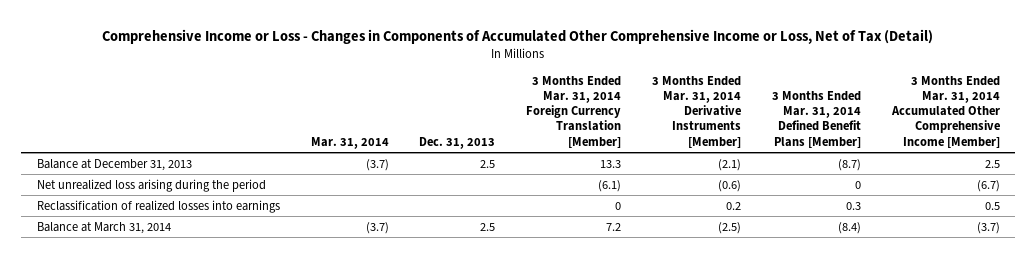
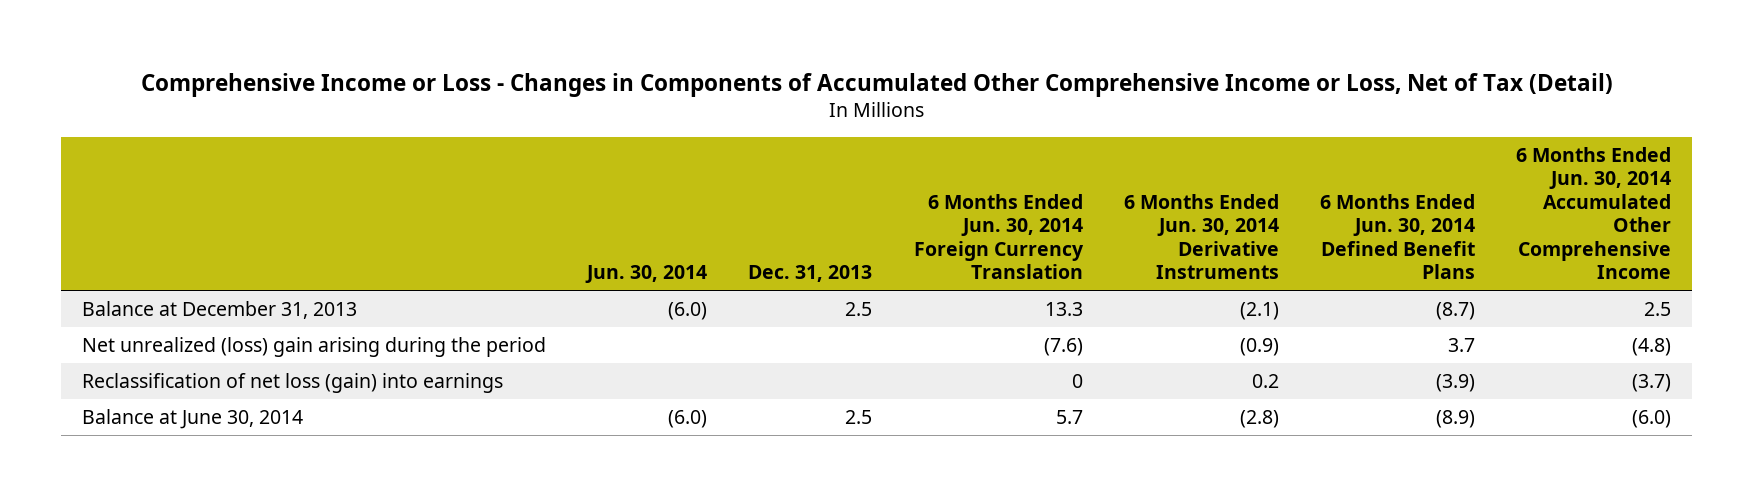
- | Mar. 31, 2014 | Dec. 31, 2013 | 3 Months Ended Mar. 31, 2014 Foreign Currency Translation [Member] | 3 Months Ended Mar. 31, 2014 Derivative Instruments [Member] | 3 Months Ended Mar. 31, 2014 Defined Benefit Plans [Member] | 3 Months Ended Mar. 31, 2014 Accumulated Other Comprehensive Income [Member]
+ | Jun. 30, 2014 | Dec. 31, 2013 | 6 Months Ended Jun. 30, 2014 Foreign Currency Translation | 6 Months Ended Jun. 30, 2014 Derivative Instruments | 6 Months Ended Jun. 30, 2014 Defined Benefit Plans | 6 Months Ended Jun. 30, 2014 Accumulated Other Comprehensive Income
- Net unrealized loss arising during the period | | | (6.1) | (0.6) | 0 | (6.7)
- Reclassification of realized losses into earnings | | | 0 | 0.2 | 0.3 | 0.5
- Balance at March 31, 2014 | (3.7) | 2.5 | 7.2 | (2.5) | (8.4) | (3.7)
+ Net unrealized (loss) gain arising during the period | | | (7.6) | (0.9) | 3.7 | (4.8)
+ Reclassification of net loss (gain) into earnings | | | 0 | 0.2 | (3.9) | (3.7)
+ Balance at June 30, 2014 | (6.0) | 2.5 | 5.7 | (2.8) | (8.9) | (6.0)

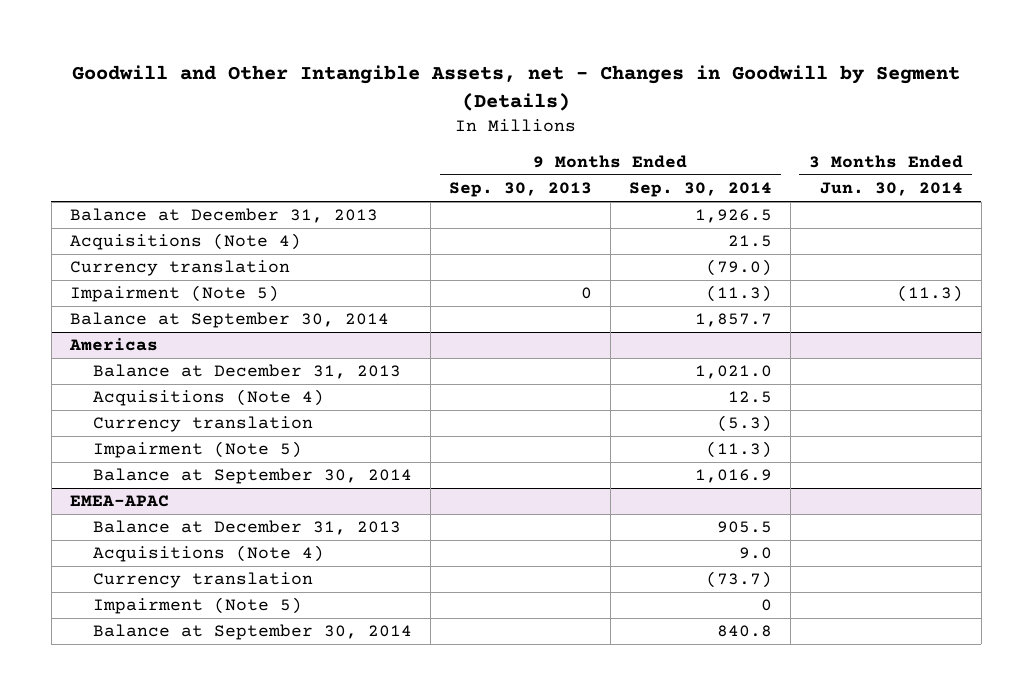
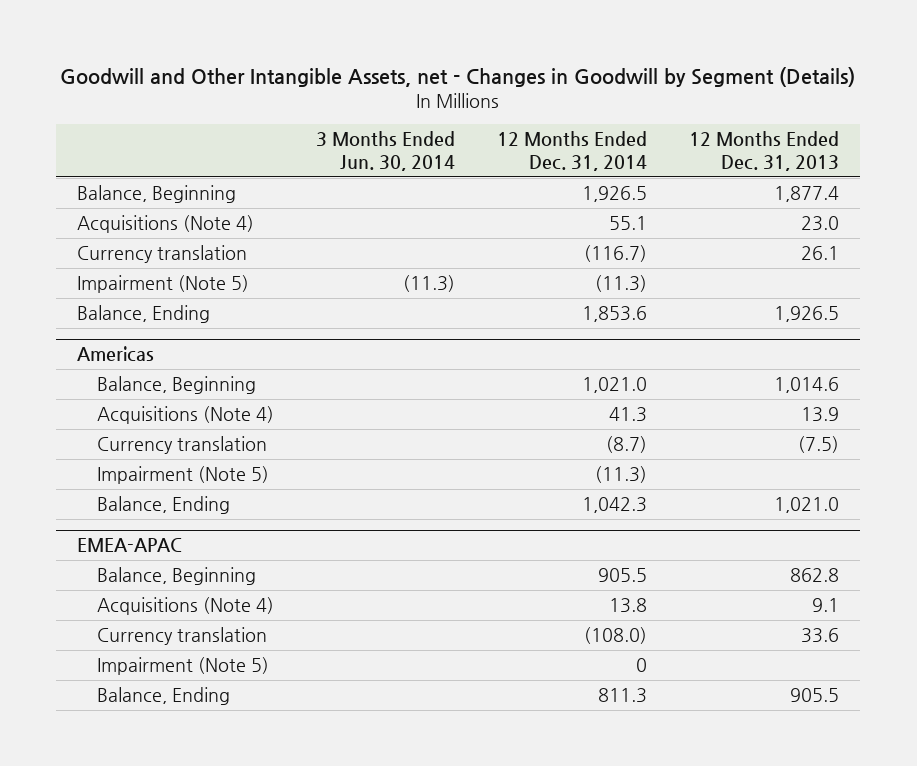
- | 9 Months Ended Sep. 30, 2013 | 9 Months Ended Sep. 30, 2014 | 3 Months Ended Jun. 30, 2014
+ | 3 Months Ended Jun. 30, 2014 | 12 Months Ended Dec. 31, 2014 | 12 Months Ended Dec. 31, 2013
- Balance at December 31, 2013 | | 1,926.5 |
+ Balance, Beginning | | 1,926.5 | 1,877.4
- Balance at September 30, 2014 | | 1,857.7 |
+ Balance, Ending | | 1,853.6 | 1,926.5
@ Americas
- Balance at December 31, 2013 | | 1,021.0 |
+ Balance, Beginning | | 1,021.0 | 1,014.6
- Balance at September 30, 2014 | | 1,016.9 |
+ Balance, Ending | | 1,042.3 | 1,021.0
@ EMEA-APAC
- Balance at December 31, 2013 | | 905.5 |
+ Balance, Beginning | | 905.5 | 862.8
- Balance at September 30, 2014 | | 840.8 |
+ Balance, Ending | | 811.3 | 905.5

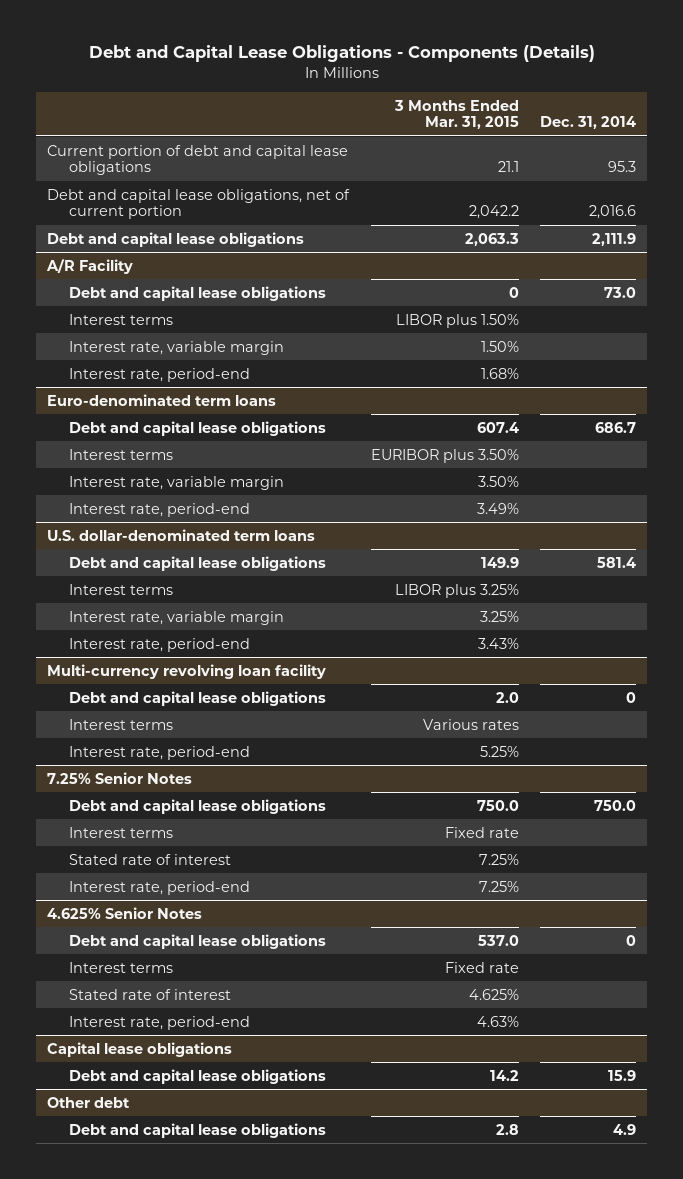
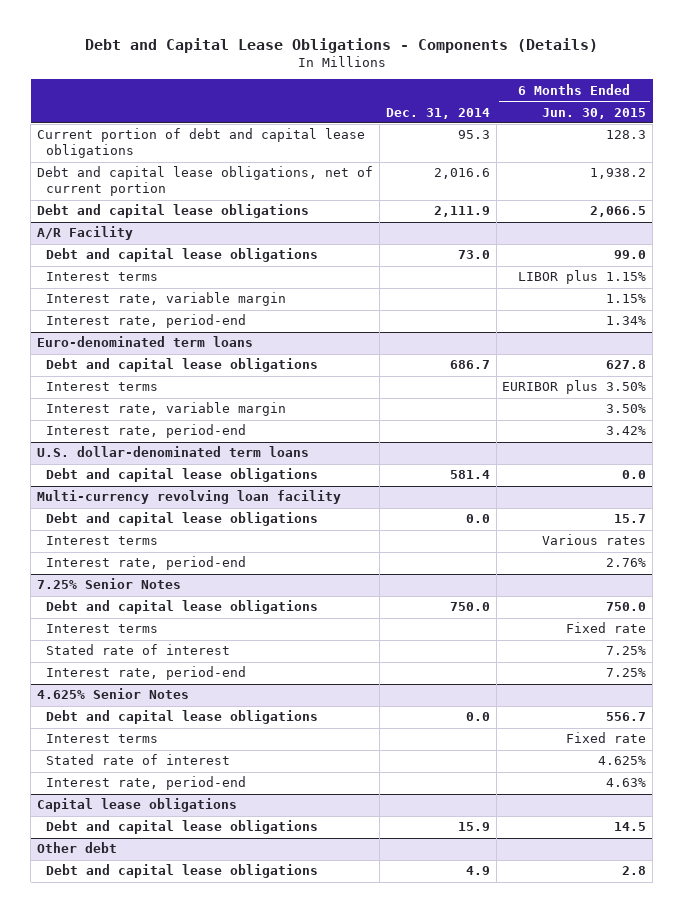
- | 3 Months Ended Mar. 31, 2015 | Dec. 31, 2014
+ | Dec. 31, 2014 | 6 Months Ended Jun. 30, 2015
@ U.S. dollar-denominated term loans
- Interest terms | LIBOR plus 3.25% |
- Interest rate, variable margin | 3.25% |
- Interest rate, period-end | 3.43% |
@ Multi-currency revolving loan facility
- Debt and capital lease obligations | 2.0 | 0
+ Debt and capital lease obligations | 0.0 | 15.7
@ 4.625% Senior Notes
- Debt and capital lease obligations | 537.0 | 0
+ Debt and capital lease obligations | 0.0 | 556.7

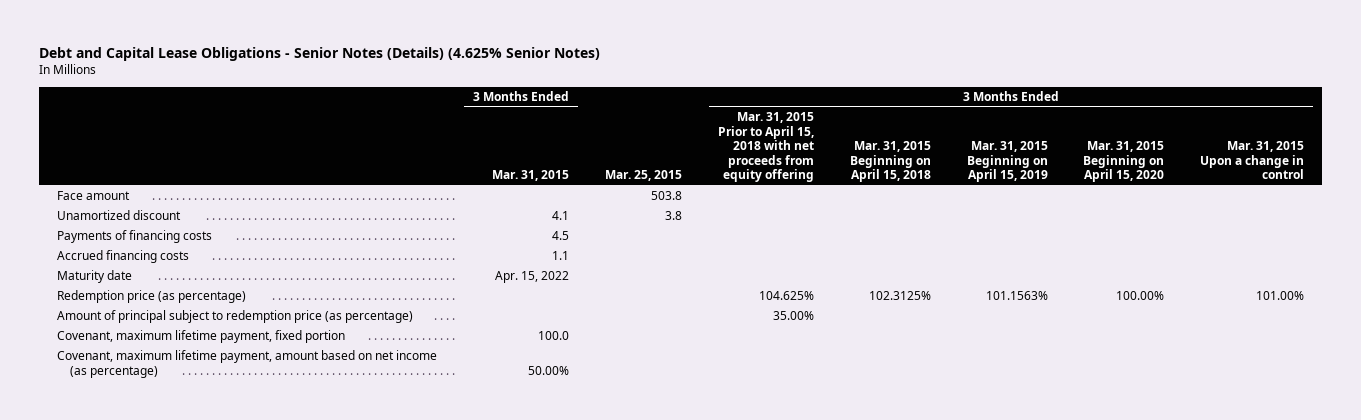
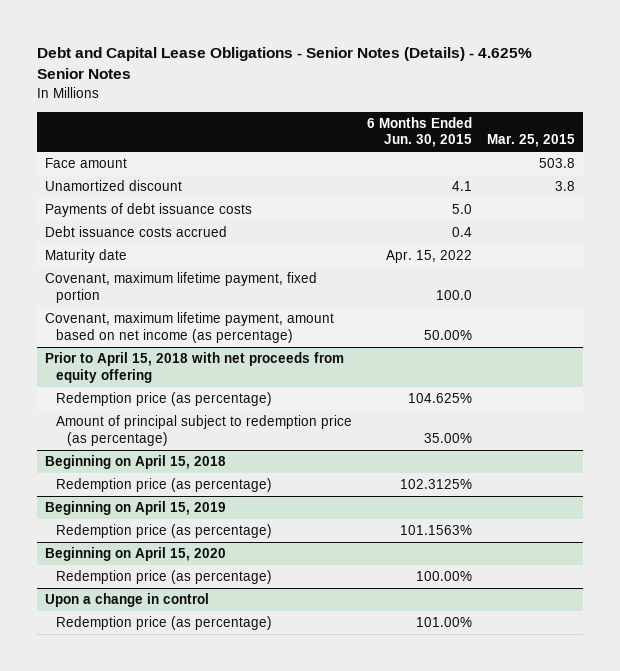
- Debt and Capital Lease Obligations - Senior Notes (Details) (4.625% Senior Notes)
+ Debt and Capital Lease Obligations - Senior Notes (Details) - 4.625% Senior Notes
- | 3 Months Ended Mar. 31, 2015 | Mar. 25, 2015 | 3 Months Ended Mar. 31, 2015 Prior to April 15, 2018 with net proceeds from equity offering | 3 Months Ended Mar. 31, 2015 Beginning on April 15, 2018 | 3 Months Ended Mar. 31, 2015 Beginning on April 15, 2019 | 3 Months Ended Mar. 31, 2015 Beginning on April 15, 2020 | 3 Months Ended Mar. 31, 2015 Upon a change in control
+ | 6 Months Ended Jun. 30, 2015 | Mar. 25, 2015
- Payments of financing costs | 4.5 | | | | | |
- Accrued financing costs | 1.1 | | | | | |
+ Payments of debt issuance costs | 5.0 |
+ Debt issuance costs accrued | 0.4 |
- Redemption price (as percentage) | | | 104.625% | 102.3125% | 101.1563% | 100.00% | 101.00%
- Amount of principal subject to redemption price (as percentage) | | | 35.00% | | | |
+ Prior to April 15, 2018 with net proceeds from equity offering
+ Redemption price (as percentage) | 104.625% |
+ Amount of principal subject to redemption price (as percentage) | 35.00% |
+ Beginning on April 15, 2018
+ Redemption price (as percentage) | 102.3125% |
+ Beginning on April 15, 2019
+ Redemption price (as percentage) | 101.1563% |
+ Beginning on April 15, 2020
+ Redemption price (as percentage) | 100.00% |
+ Upon a change in control
+ Redemption price (as percentage) | 101.00% |

